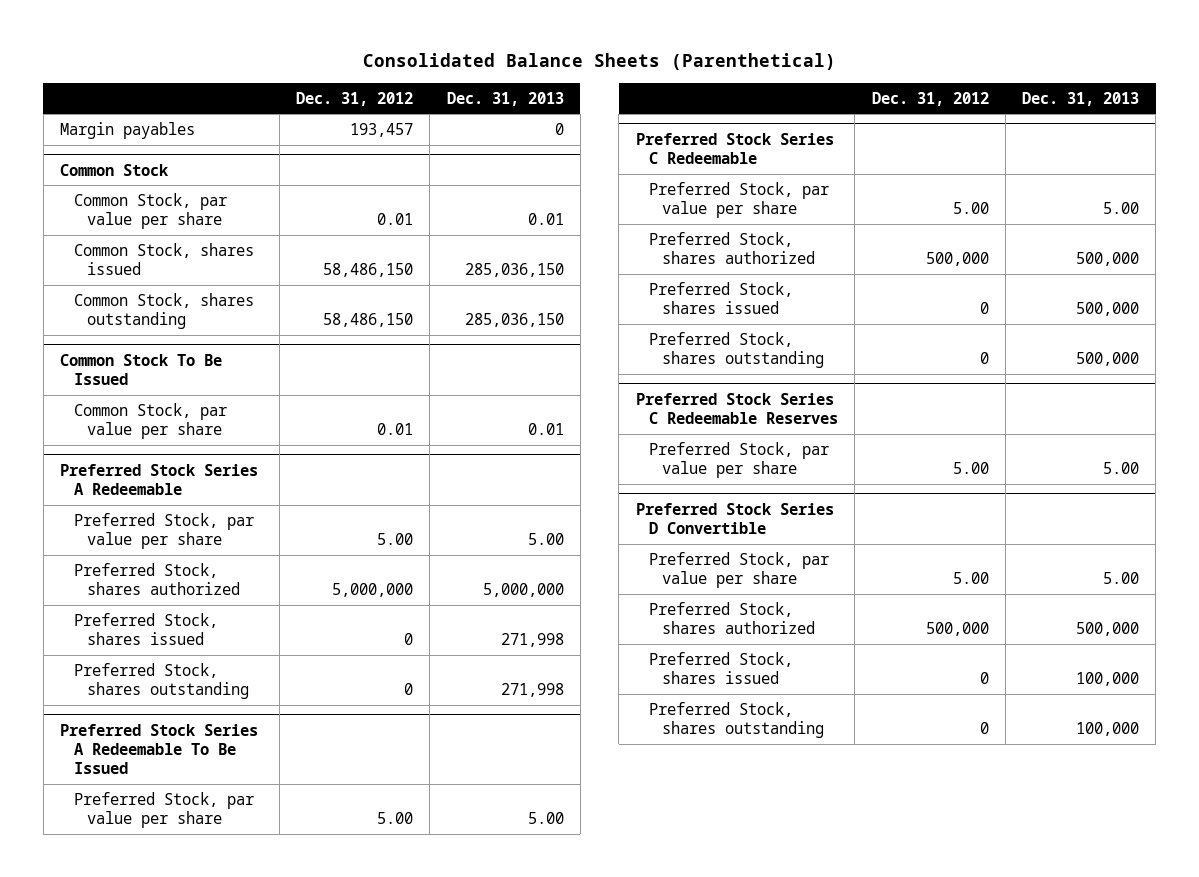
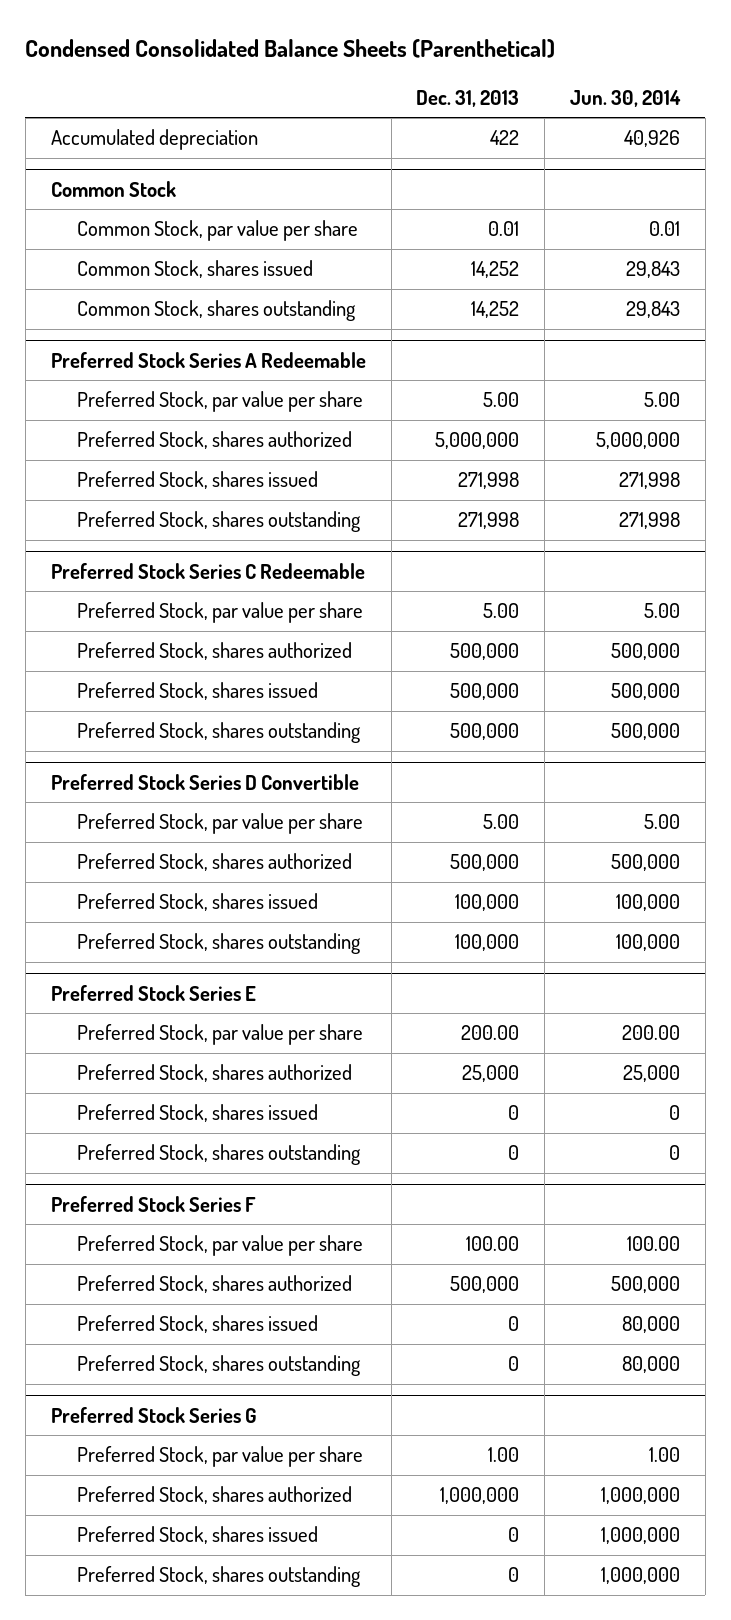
- Consolidated Balance Sheets (Parenthetical)
+ Condensed Consolidated Balance Sheets (Parenthetical)
- | Dec. 31, 2012 | Dec. 31, 2013
+ | Dec. 31, 2013 | Jun. 30, 2014
- Margin payables | 193,457 | 0
+ Accumulated depreciation | 422 | 40,926
@ Common Stock
- Common Stock, shares issued | 58,486,150 | 285,036,150
- Common Stock, shares outstanding | 58,486,150 | 285,036,150
- Common Stock To Be Issued
- Common Stock, par value per share | 0.01 | 0.01
@ Common Stock
+ Common Stock, shares issued | 14,252 | 29,843
+ Common Stock, shares outstanding | 14,252 | 29,843
- Preferred Stock Series A Redeemable To Be Issued
- Preferred Stock, par value per share | 5.00 | 5.00
- Preferred Stock Series C Redeemable Reserves
- Preferred Stock, par value per share | 5.00 | 5.00
+ Preferred Stock Series E
+ Preferred Stock, par value per share | 200.00 | 200.00
+ Preferred Stock, shares authorized | 25,000 | 25,000
+ Preferred Stock, shares issued | 0 | 0
+ Preferred Stock, shares outstanding | 0 | 0
+ Preferred Stock Series F
+ Preferred Stock, par value per share | 100.00 | 100.00
+ Preferred Stock, shares authorized | 500,000 | 500,000
+ Preferred Stock, shares issued | 0 | 80,000
+ Preferred Stock, shares outstanding | 0 | 80,000
+ Preferred Stock Series G
+ Preferred Stock, par value per share | 1.00 | 1.00
+ Preferred Stock, shares authorized | 1,000,000 | 1,000,000
+ Preferred Stock, shares issued | 0 | 1,000,000
+ Preferred Stock, shares outstanding | 0 | 1,000,000

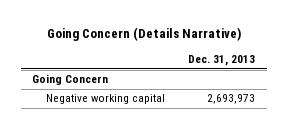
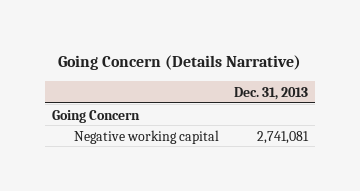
- Negative working capital | 2,693,973
+ Negative working capital | 2,741,081

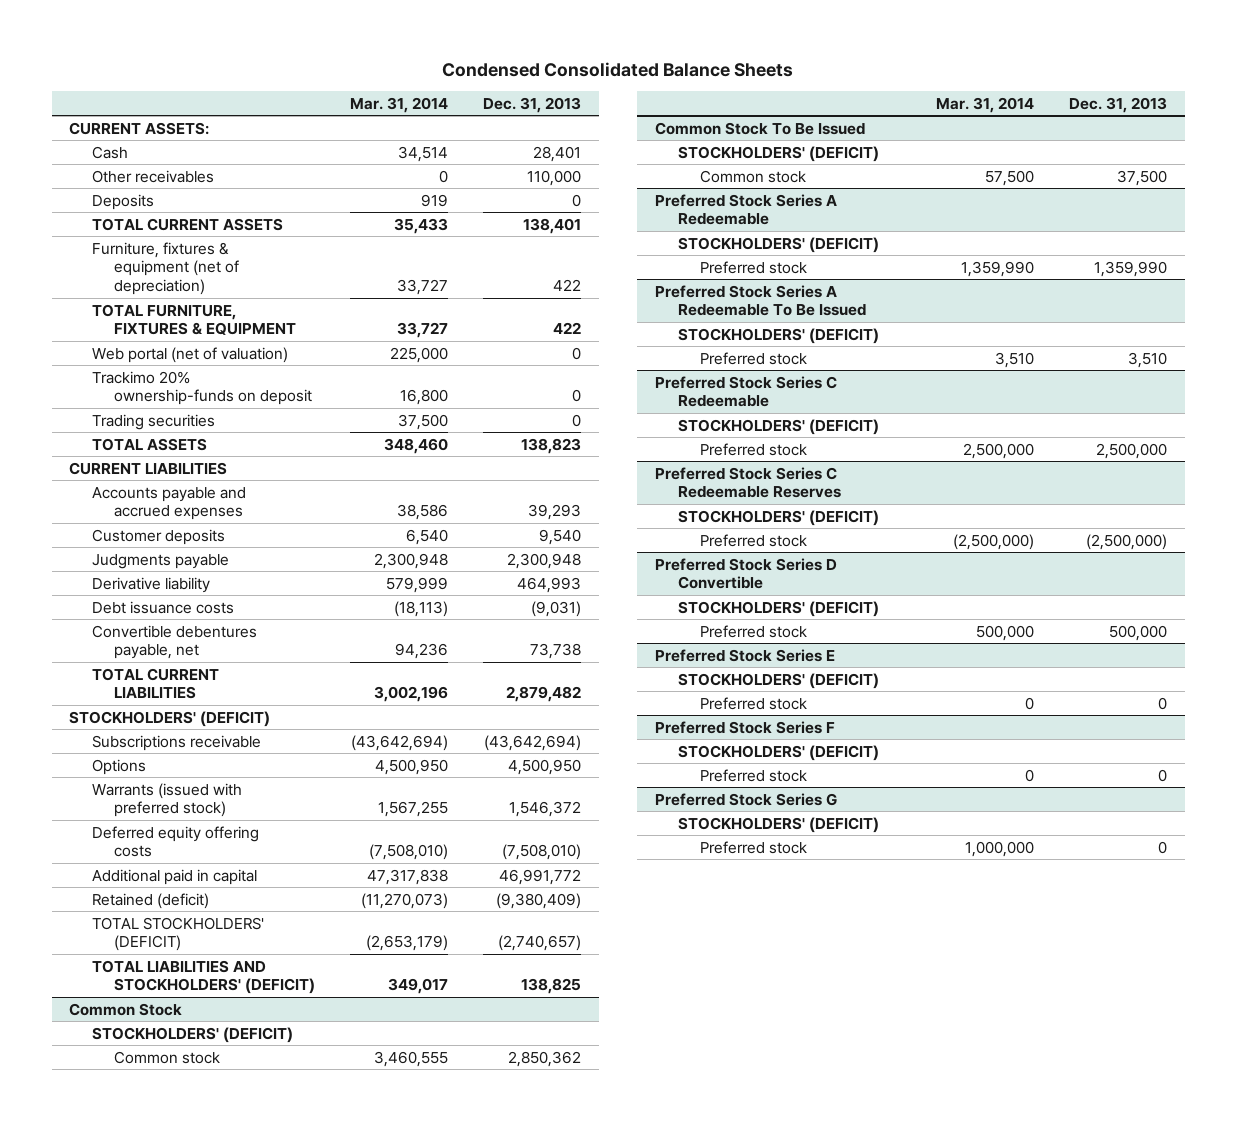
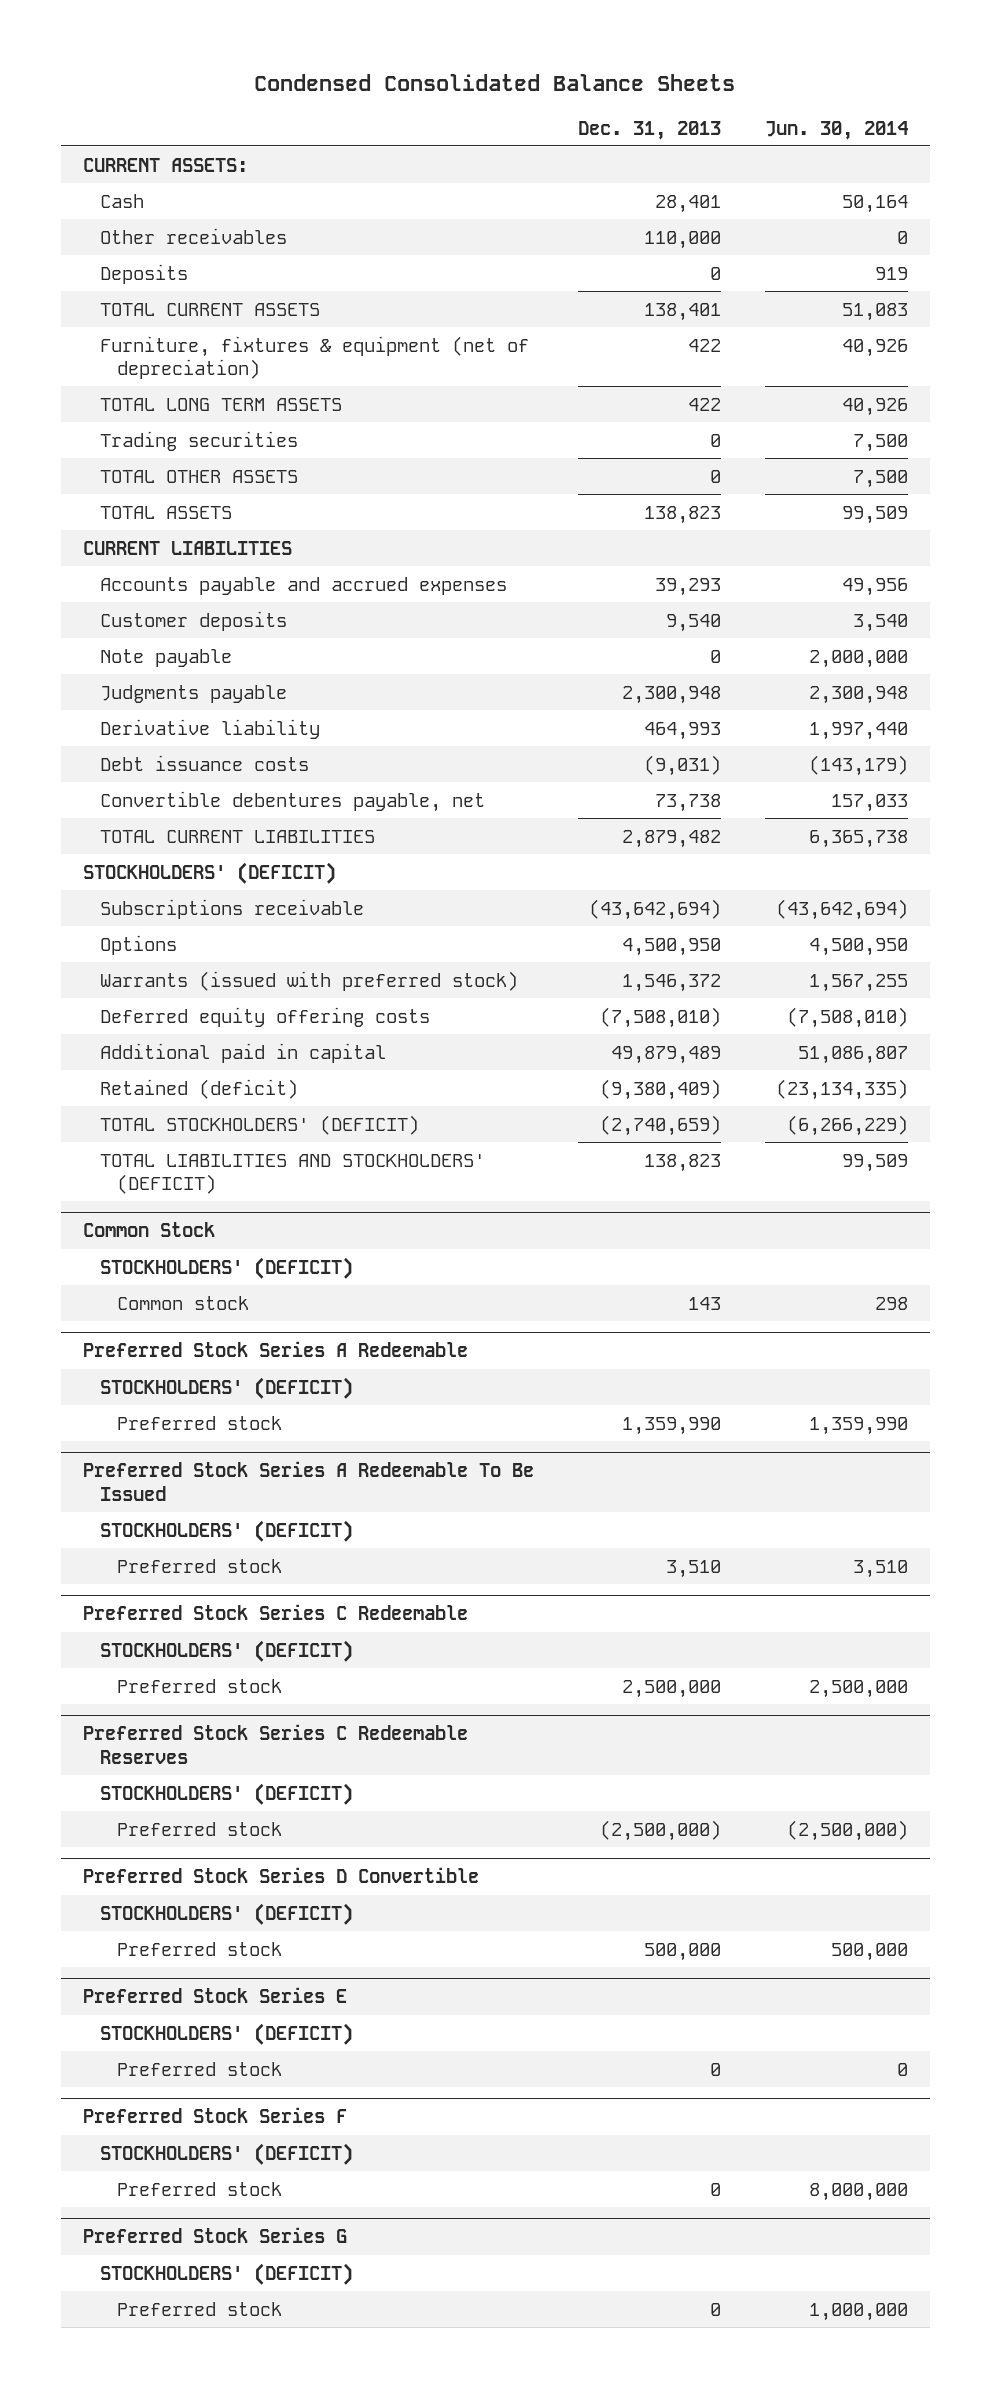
- | Mar. 31, 2014 | Dec. 31, 2013
+ | Dec. 31, 2013 | Jun. 30, 2014
- TOTAL FURNITURE, FIXTURES & EQUIPMENT | 33,727 | 422
- Web portal (net of valuation) | 225,000 | 0
- Trackimo 20% ownership-funds on deposit | 16,800 | 0
+ TOTAL LONG TERM ASSETS | 422 | 40,926
+ TOTAL OTHER ASSETS | 0 | 7,500
+ Note payable | 0 | 2,000,000
- Additional paid in capital | 47,317,838 | 46,991,772
+ Additional paid in capital | 49,879,489 | 51,086,807
- TOTAL STOCKHOLDERS' (DEFICIT) | (2,653,179) | (2,740,657)
- TOTAL LIABILITIES AND STOCKHOLDERS' (DEFICIT) | 349,017 | 138,825
+ TOTAL STOCKHOLDERS' (DEFICIT) | (2,740,659) | (6,266,229)
+ TOTAL LIABILITIES AND STOCKHOLDERS' (DEFICIT) | 138,823 | 99,509
@ Common Stock
- Common stock | 3,460,555 | 2,850,362
- Common Stock To Be Issued
- STOCKHOLDERS' (DEFICIT)
- Common stock | 57,500 | 37,500
@ Common Stock
+ Common stock | 143 | 298

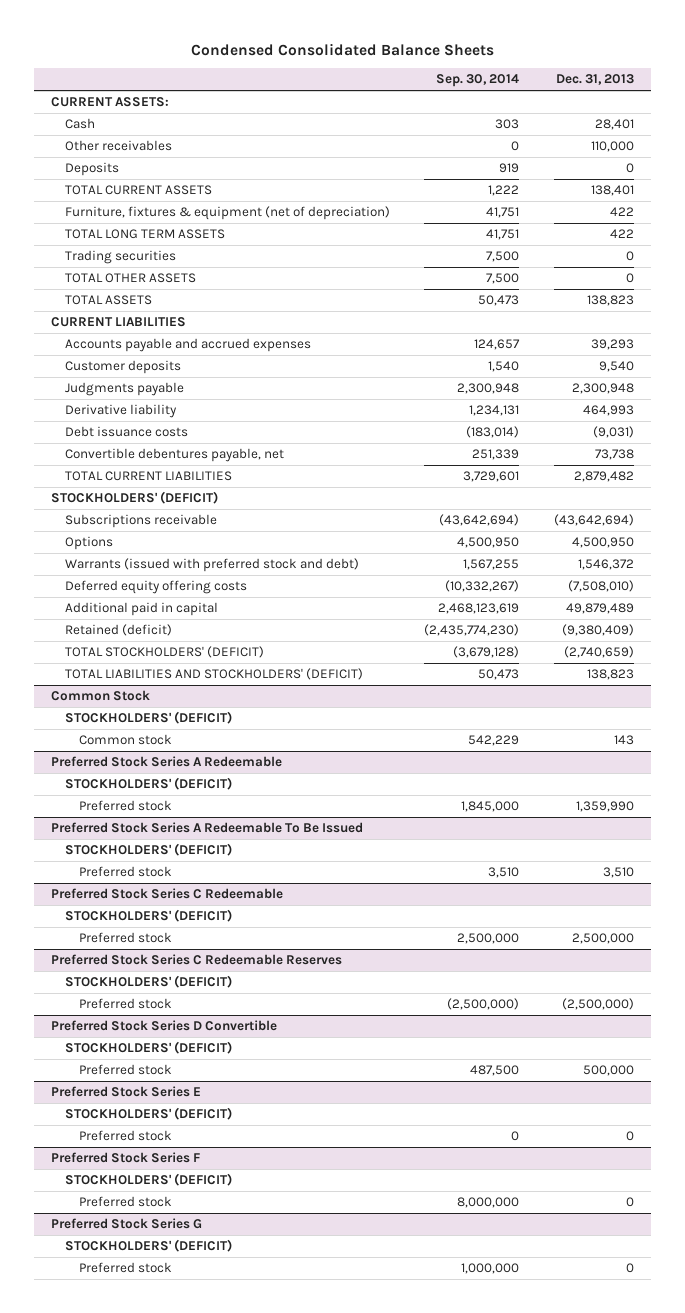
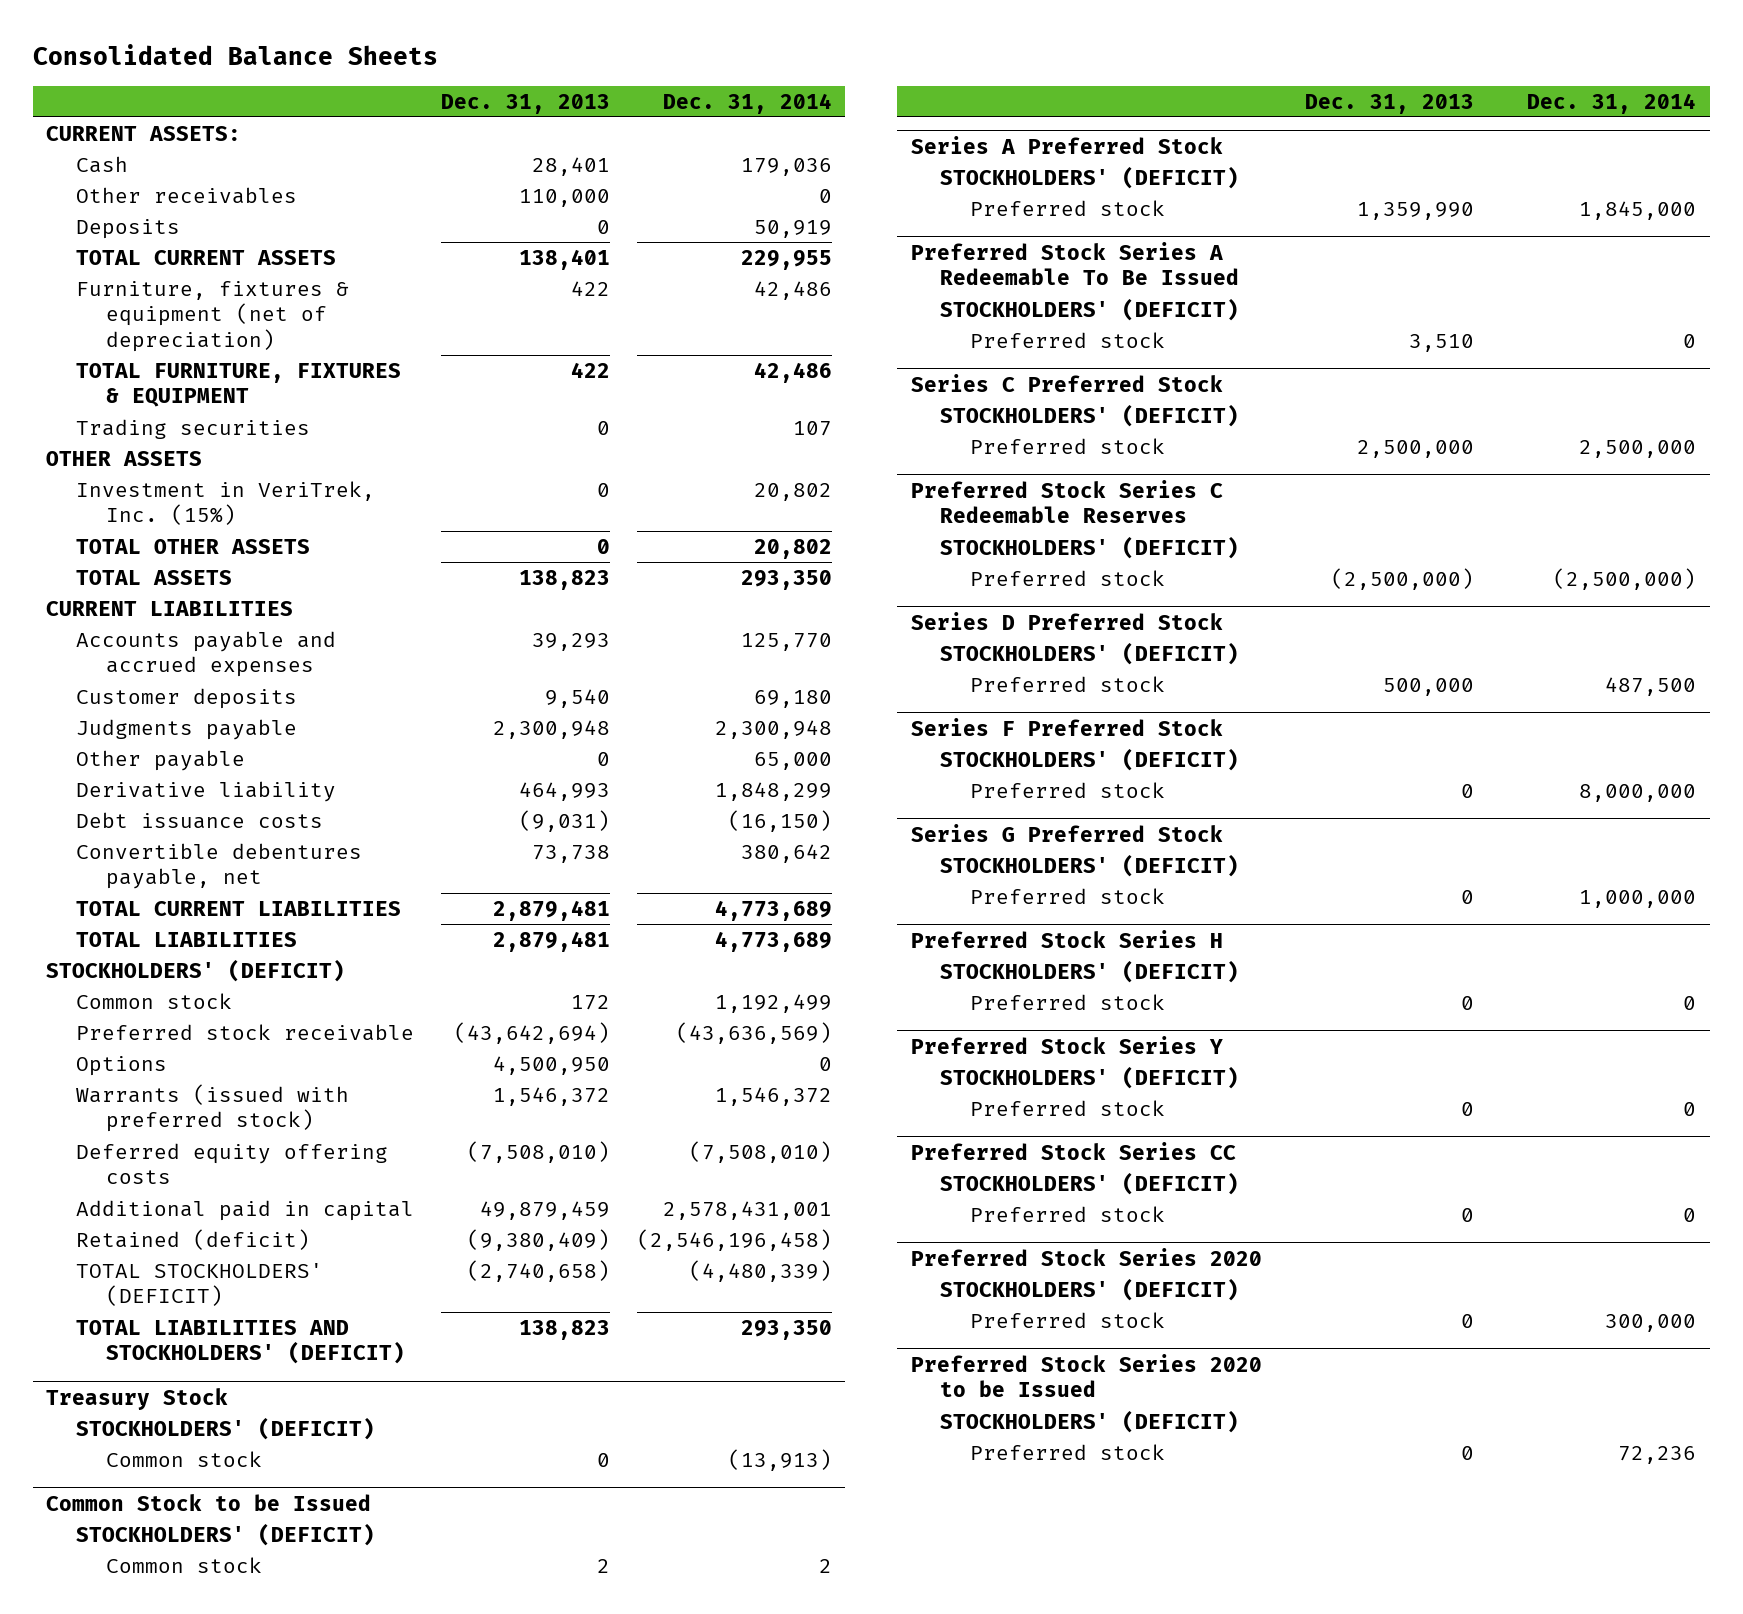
- Condensed Consolidated Balance Sheets
+ Consolidated Balance Sheets
- | Sep. 30, 2014 | Dec. 31, 2013
+ | Dec. 31, 2013 | Dec. 31, 2014
- TOTAL LONG TERM ASSETS | 41,751 | 422
+ TOTAL FURNITURE, FIXTURES & EQUIPMENT | 422 | 42,486
+ OTHER ASSETS
+ Investment in VeriTrek, Inc. (15%) | 0 | 20,802
+ Other payable | 0 | 65,000
- TOTAL CURRENT LIABILITIES | 3,729,601 | 2,879,482
+ TOTAL CURRENT LIABILITIES | 2,879,481 | 4,773,689
+ TOTAL LIABILITIES | 2,879,481 | 4,773,689
- Subscriptions receivable | (43,642,694) | (43,642,694)
+ Common stock | 172 | 1,192,499
+ Preferred stock receivable | (43,642,694) | (43,636,569)
- Warrants (issued with preferred stock and debt) | 1,567,255 | 1,546,372
+ Warrants (issued with preferred stock) | 1,546,372 | 1,546,372
- Additional paid in capital | 2,468,123,619 | 49,879,489
+ Additional paid in capital | 49,879,459 | 2,578,431,001
- TOTAL STOCKHOLDERS' (DEFICIT) | (3,679,128) | (2,740,659)
+ TOTAL STOCKHOLDERS' (DEFICIT) | (2,740,658) | (4,480,339)
- Common Stock
+ Treasury Stock
- Common stock | 542,229 | 143
- Preferred Stock Series A Redeemable
+ Common stock | 0 | (13,913)
+ Common Stock to be Issued
+ Common stock | 2 | 2
+ Series A Preferred Stock
+ STOCKHOLDERS' (DEFICIT)
- Preferred Stock Series C Redeemable
+ Series C Preferred Stock
- Preferred Stock Series D Convertible
+ Series D Preferred Stock
- Preferred Stock Series E
+ Series F Preferred Stock
- Preferred Stock Series F
+ Series G Preferred Stock
- Preferred Stock Series G
+ Preferred Stock Series H
+ Preferred Stock Series Y
+ STOCKHOLDERS' (DEFICIT)
+ Preferred stock | 0 | 0
+ Preferred Stock Series CC
+ STOCKHOLDERS' (DEFICIT)
+ Preferred stock | 0 | 0
+ Preferred Stock Series 2020
+ STOCKHOLDERS' (DEFICIT)
+ Preferred stock | 0 | 300,000
+ Preferred Stock Series 2020 to be Issued
+ STOCKHOLDERS' (DEFICIT)
+ Preferred stock | 0 | 72,236

